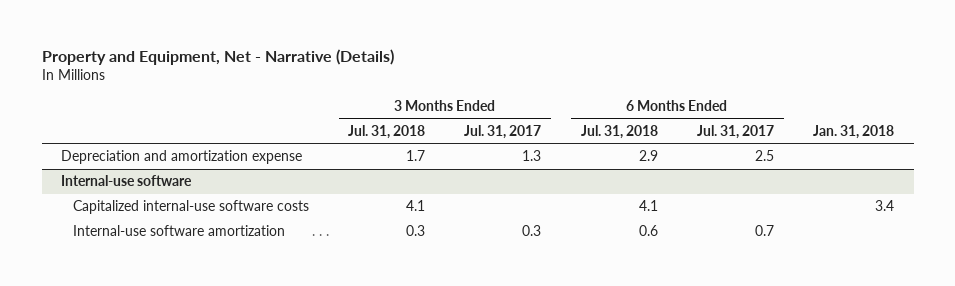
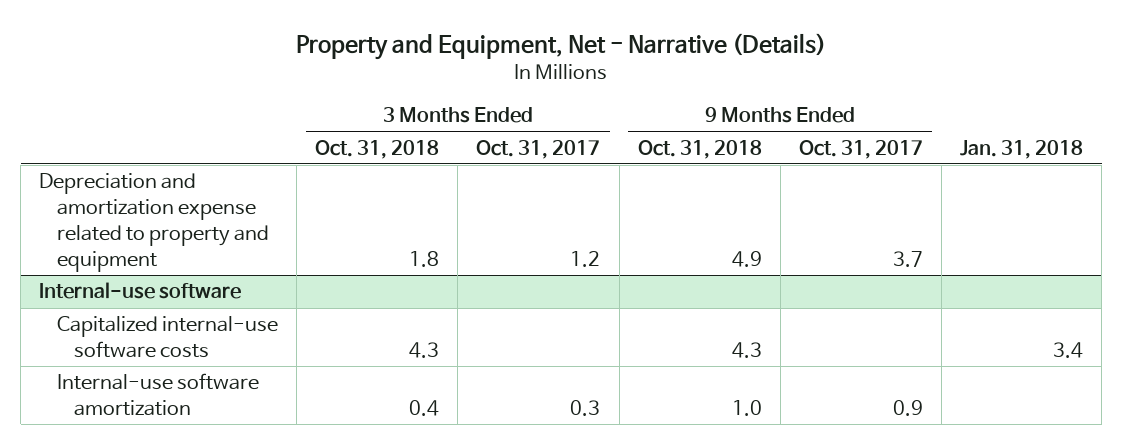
- | 3 Months Ended Jul. 31, 2018 | 3 Months Ended Jul. 31, 2017 | 6 Months Ended Jul. 31, 2018 | 6 Months Ended Jul. 31, 2017 | Jan. 31, 2018
+ | 3 Months Ended Oct. 31, 2018 | 3 Months Ended Oct. 31, 2017 | 9 Months Ended Oct. 31, 2018 | 9 Months Ended Oct. 31, 2017 | Jan. 31, 2018
- Depreciation and amortization expense | 1.7 | 1.3 | 2.9 | 2.5 |
+ Depreciation and amortization expense related to property and equipment | 1.8 | 1.2 | 4.9 | 3.7 |

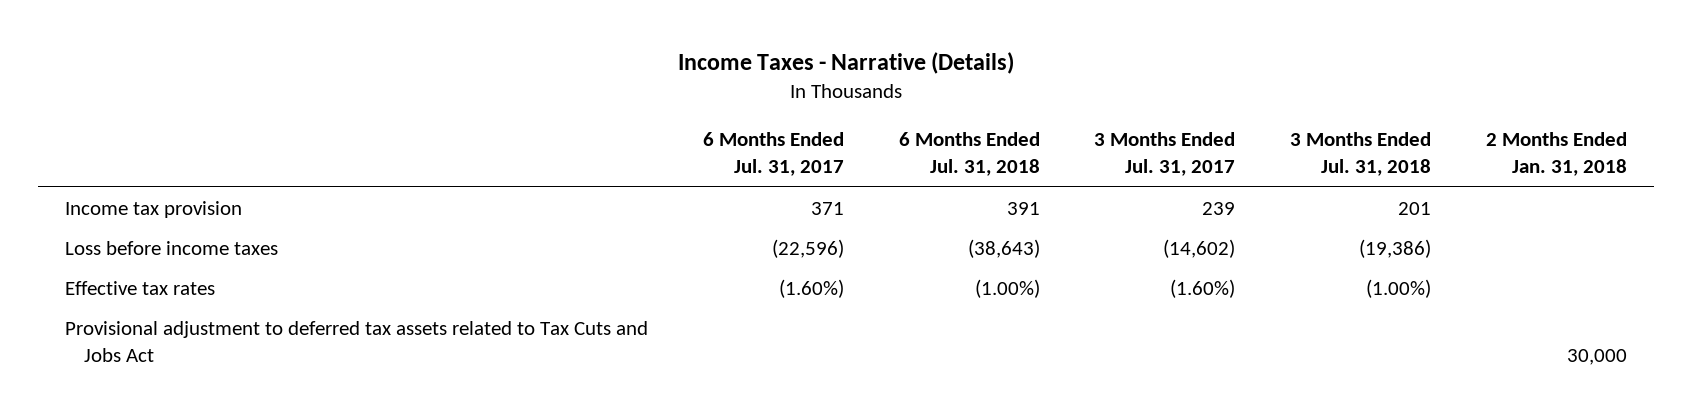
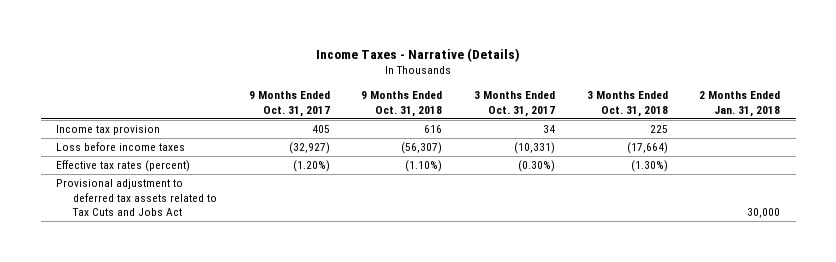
- | 6 Months Ended Jul. 31, 2017 | 6 Months Ended Jul. 31, 2018 | 3 Months Ended Jul. 31, 2017 | 3 Months Ended Jul. 31, 2018 | 2 Months Ended Jan. 31, 2018
+ | 9 Months Ended Oct. 31, 2017 | 9 Months Ended Oct. 31, 2018 | 3 Months Ended Oct. 31, 2017 | 3 Months Ended Oct. 31, 2018 | 2 Months Ended Jan. 31, 2018
- Effective tax rates | (1.60%) | (1.00%) | (1.60%) | (1.00%) |
+ Effective tax rates (percent) | (1.20%) | (1.10%) | (0.30%) | (1.30%) |

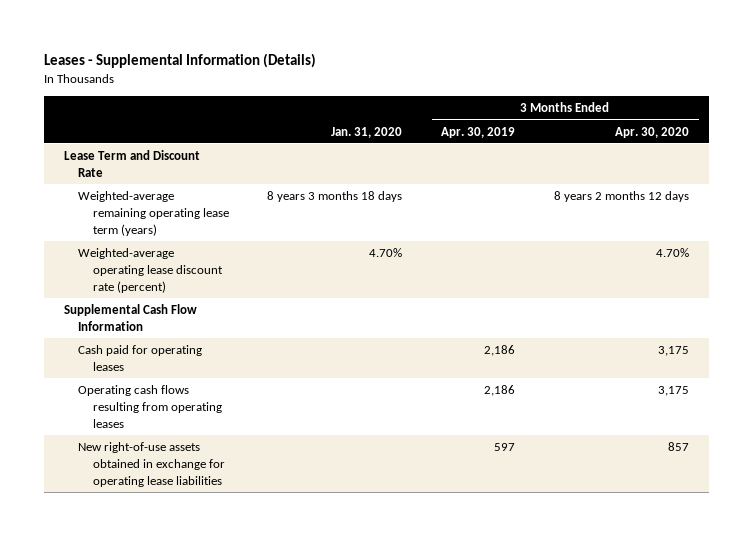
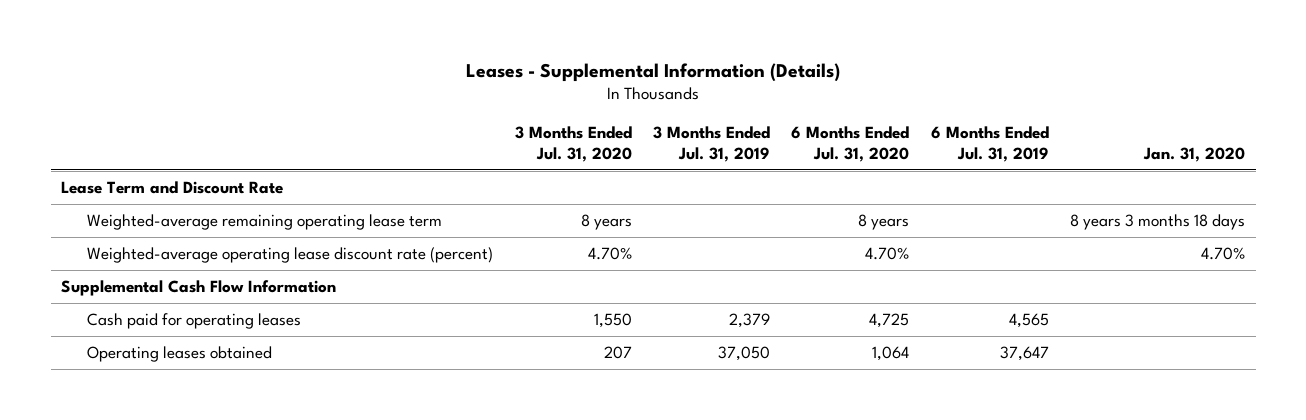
- | Jan. 31, 2020 | 3 Months Ended Apr. 30, 2019 | 3 Months Ended Apr. 30, 2020
+ | 3 Months Ended Jul. 31, 2020 | 3 Months Ended Jul. 31, 2019 | 6 Months Ended Jul. 31, 2020 | 6 Months Ended Jul. 31, 2019 | Jan. 31, 2020
- Weighted-average remaining operating lease term (years) | 8 years 3 months 18 days | | 8 years 2 months 12 days
+ Weighted-average remaining operating lease term | 8 years | | 8 years | | 8 years 3 months 18 days
- Operating cash flows resulting from operating leases | | 2,186 | 3,175
- New right-of-use assets obtained in exchange for operating lease liabilities | | 597 | 857
+ Operating leases obtained | 207 | 37,050 | 1,064 | 37,647 |

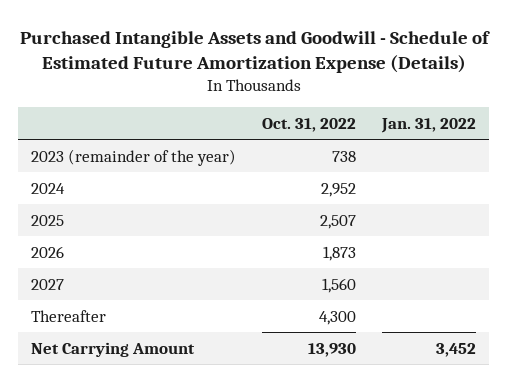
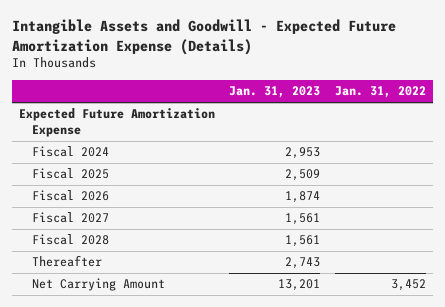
- Purchased Intangible Assets and Goodwill - Schedule of Estimated Future Amortization Expense (Details)
+ Intangible Assets and Goodwill - Expected Future Amortization Expense (Details)
- | Oct. 31, 2022 | Jan. 31, 2022
+ | Jan. 31, 2023 | Jan. 31, 2022
- 2023 (remainder of the year) | 738 |
- 2024 | 2,952 |
- 2025 | 2,507 |
- 2026 | 1,873 |
- 2027 | 1,560 |
+ Expected Future Amortization Expense
+ Fiscal 2024 | 2,953 |
+ Fiscal 2025 | 2,509 |
+ Fiscal 2026 | 1,874 |
+ Fiscal 2027 | 1,561 |
+ Fiscal 2028 | 1,561 |

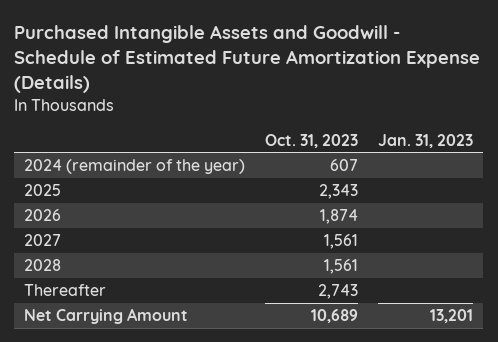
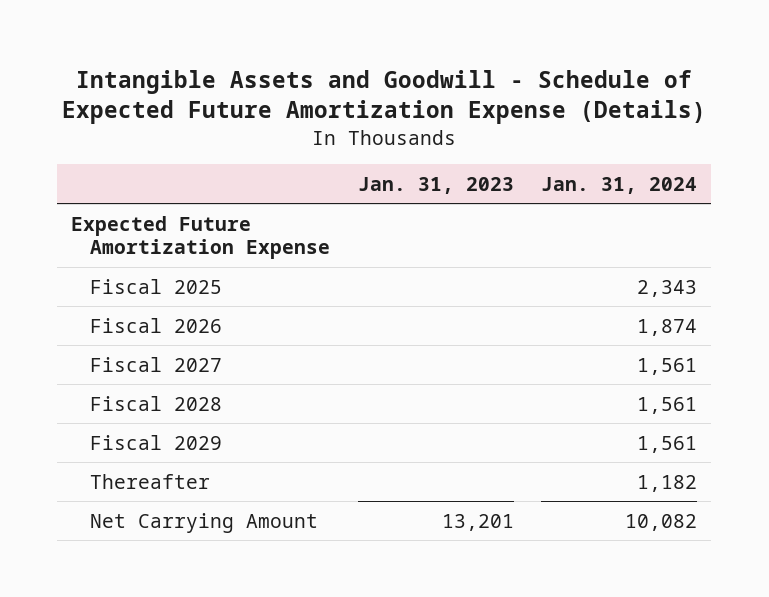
- Purchased Intangible Assets and Goodwill - Schedule of Estimated Future Amortization Expense (Details)
+ Intangible Assets and Goodwill - Schedule of Expected Future Amortization Expense (Details)
- | Oct. 31, 2023 | Jan. 31, 2023
+ | Jan. 31, 2023 | Jan. 31, 2024
- 2024 (remainder of the year) | 607 |
- 2025 | 2,343 |
- 2026 | 1,874 |
- 2027 | 1,561 |
- 2028 | 1,561 |
+ Expected Future Amortization Expense
+ Fiscal 2025 | | 2,343
+ Fiscal 2026 | | 1,874
+ Fiscal 2027 | | 1,561
+ Fiscal 2028 | | 1,561
+ Fiscal 2029 | | 1,561

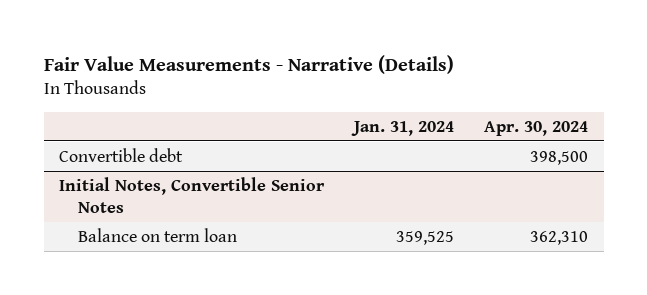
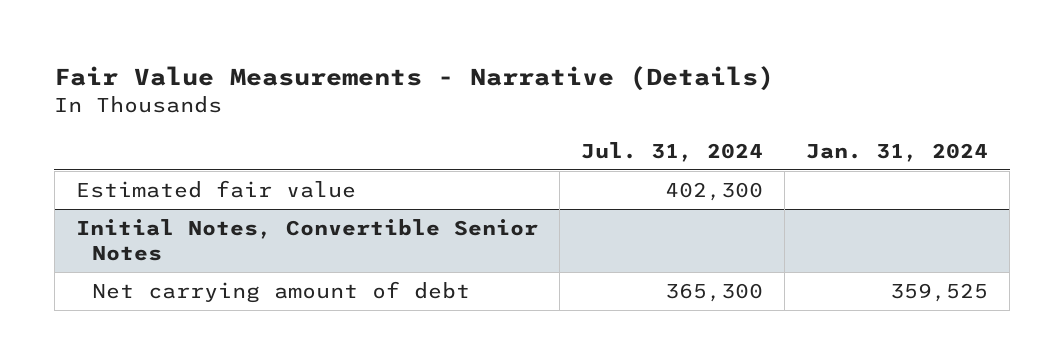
- | Jan. 31, 2024 | Apr. 30, 2024
+ | Jul. 31, 2024 | Jan. 31, 2024
- Convertible debt | | 398,500
+ Estimated fair value | 402,300 |
@ Initial Notes, Convertible Senior Notes
- Balance on term loan | 359,525 | 362,310
+ Net carrying amount of debt | 365,300 | 359,525

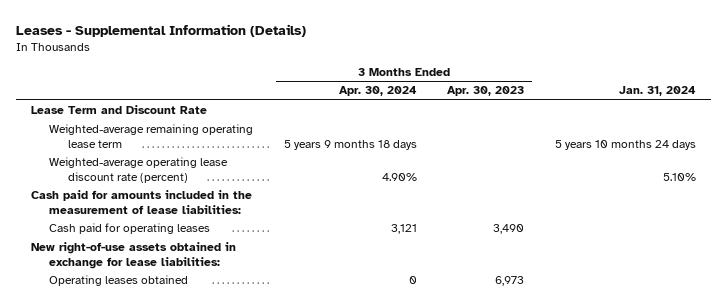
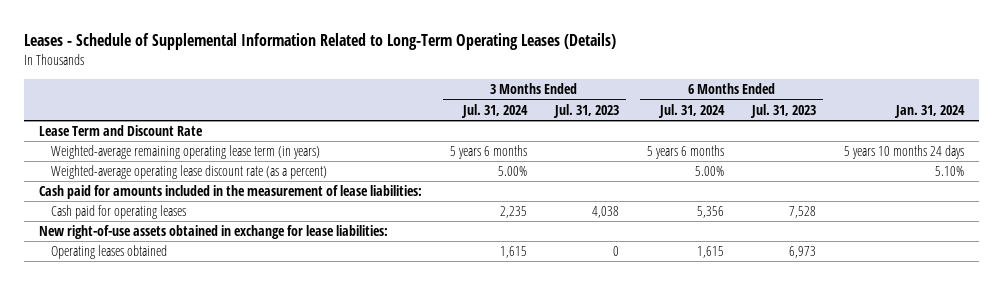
- Leases - Supplemental Information (Details)
+ Leases - Schedule of Supplemental Information Related to Long-Term Operating Leases (Details)
- | 3 Months Ended Apr. 30, 2024 | 3 Months Ended Apr. 30, 2023 | Jan. 31, 2024
+ | 3 Months Ended Jul. 31, 2024 | 3 Months Ended Jul. 31, 2023 | 6 Months Ended Jul. 31, 2024 | 6 Months Ended Jul. 31, 2023 | Jan. 31, 2024
- Weighted-average remaining operating lease term | 5 years 9 months 18 days | | 5 years 10 months 24 days
- Weighted-average operating lease discount rate (percent) | 4.90% | | 5.10%
+ Weighted-average remaining operating lease term (in years) | 5 years 6 months | | 5 years 6 months | | 5 years 10 months 24 days
+ Weighted-average operating lease discount rate (as a percent) | 5.00% | | 5.00% | | 5.10%

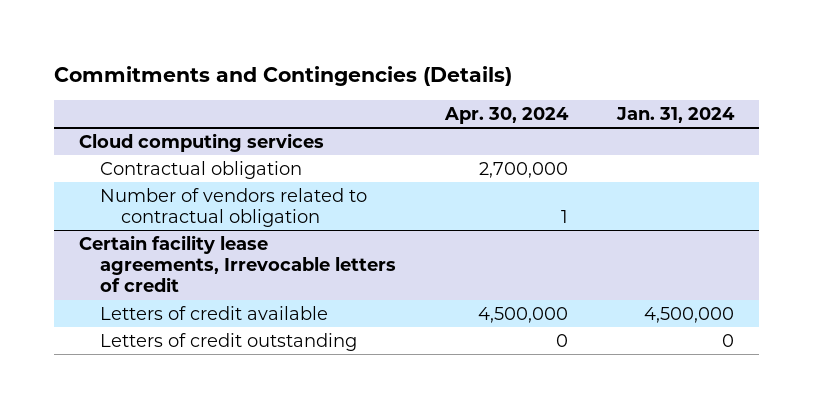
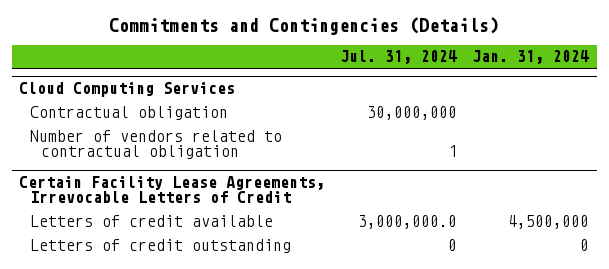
- | Apr. 30, 2024 | Jan. 31, 2024
+ | Jul. 31, 2024 | Jan. 31, 2024
- Cloud computing services
+ Cloud Computing Services
- Certain facility lease agreements, Irrevocable letters of credit
+ Certain Facility Lease Agreements, Irrevocable Letters of Credit

